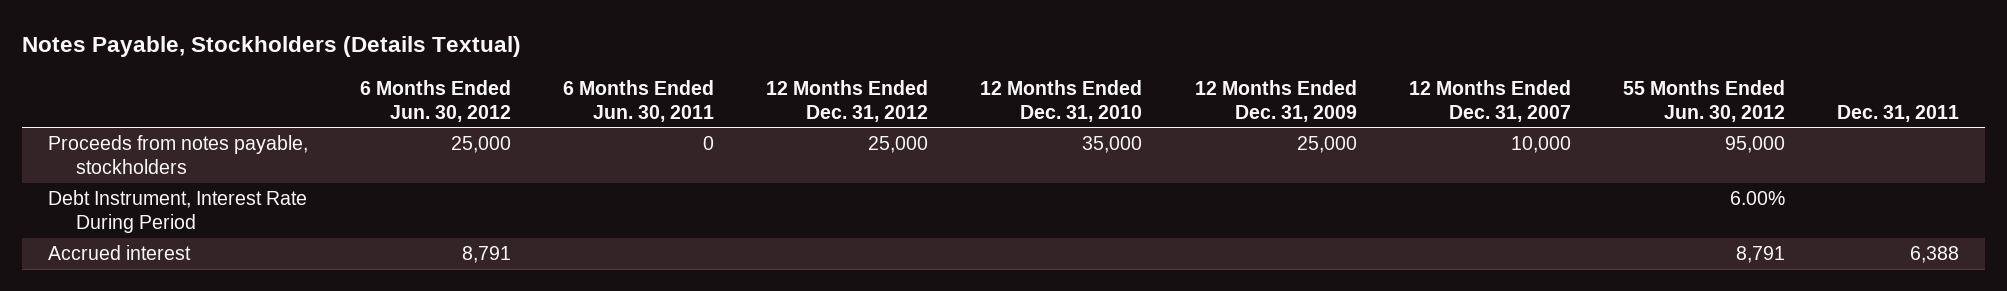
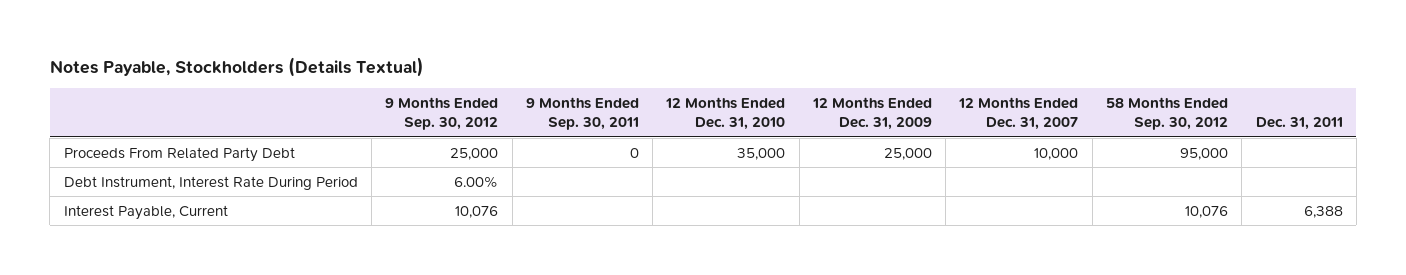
- | 6 Months Ended Jun. 30, 2012 | 6 Months Ended Jun. 30, 2011 | 12 Months Ended Dec. 31, 2012 | 12 Months Ended Dec. 31, 2010 | 12 Months Ended Dec. 31, 2009 | 12 Months Ended Dec. 31, 2007 | 55 Months Ended Jun. 30, 2012 | Dec. 31, 2011
+ | 9 Months Ended Sep. 30, 2012 | 9 Months Ended Sep. 30, 2011 | 12 Months Ended Dec. 31, 2010 | 12 Months Ended Dec. 31, 2009 | 12 Months Ended Dec. 31, 2007 | 58 Months Ended Sep. 30, 2012 | Dec. 31, 2011
- Proceeds from notes payable, stockholders | 25,000 | 0 | 25,000 | 35,000 | 25,000 | 10,000 | 95,000 |
+ Proceeds From Related Party Debt | 25,000 | 0 | 35,000 | 25,000 | 10,000 | 95,000 |
- Accrued interest | 8,791 | | | | | | 8,791 | 6,388
+ Interest Payable, Current | 10,076 | | | | | 10,076 | 6,388

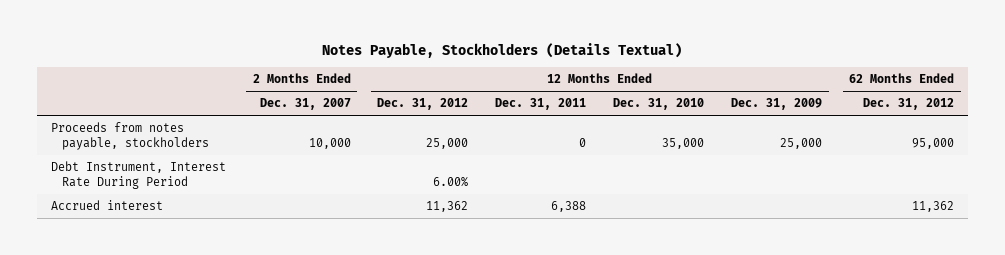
- | 9 Months Ended Sep. 30, 2012 | 9 Months Ended Sep. 30, 2011 | 12 Months Ended Dec. 31, 2010 | 12 Months Ended Dec. 31, 2009 | 12 Months Ended Dec. 31, 2007 | 58 Months Ended Sep. 30, 2012 | Dec. 31, 2011
+ | 2 Months Ended Dec. 31, 2007 | 12 Months Ended Dec. 31, 2012 | 12 Months Ended Dec. 31, 2011 | 12 Months Ended Dec. 31, 2010 | 12 Months Ended Dec. 31, 2009 | 62 Months Ended Dec. 31, 2012
- Proceeds From Related Party Debt | 25,000 | 0 | 35,000 | 25,000 | 10,000 | 95,000 |
+ Proceeds from notes payable, stockholders | 10,000 | 25,000 | 0 | 35,000 | 25,000 | 95,000
- Interest Payable, Current | 10,076 | | | | | 10,076 | 6,388
+ Accrued interest | | 11,362 | 6,388 | | | 11,362

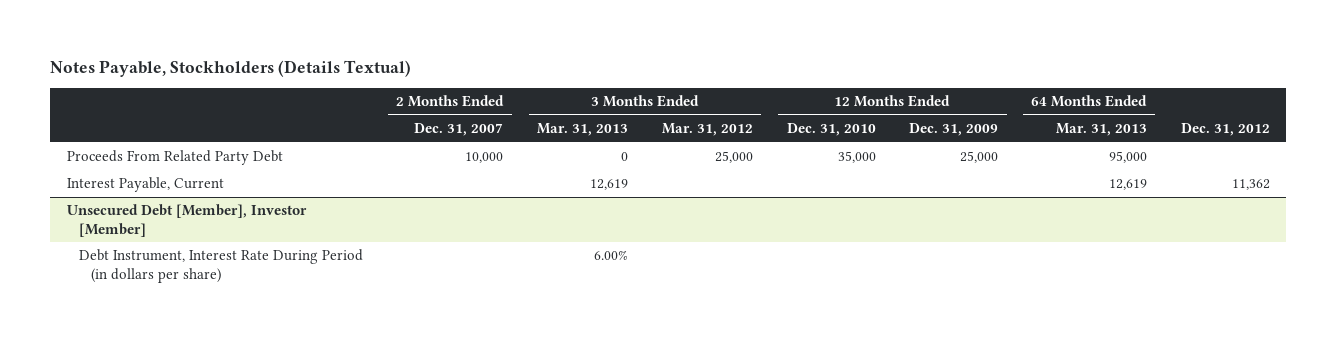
- | 2 Months Ended Dec. 31, 2007 | 12 Months Ended Dec. 31, 2012 | 12 Months Ended Dec. 31, 2011 | 12 Months Ended Dec. 31, 2010 | 12 Months Ended Dec. 31, 2009 | 62 Months Ended Dec. 31, 2012
+ | 2 Months Ended Dec. 31, 2007 | 3 Months Ended Mar. 31, 2013 | 3 Months Ended Mar. 31, 2012 | 12 Months Ended Dec. 31, 2010 | 12 Months Ended Dec. 31, 2009 | 64 Months Ended Mar. 31, 2013 | Dec. 31, 2012
- Proceeds from notes payable, stockholders | 10,000 | 25,000 | 0 | 35,000 | 25,000 | 95,000
- Debt Instrument, Interest Rate During Period | | 6.00% | | | |
- Accrued interest | | 11,362 | 6,388 | | | 11,362
+ Proceeds From Related Party Debt | 10,000 | 0 | 25,000 | 35,000 | 25,000 | 95,000 |
+ Interest Payable, Current | | 12,619 | | | | 12,619 | 11,362
+ Unsecured Debt [Member], Investor [Member]
+ Debt Instrument, Interest Rate During Period (in dollars per share) | | 6.00% | | | | |

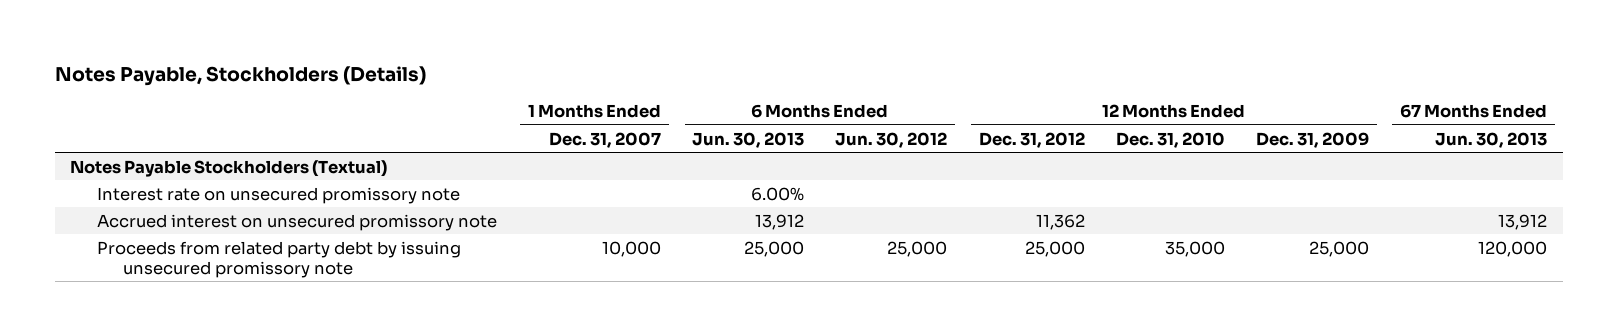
- Notes Payable, Stockholders (Details Textual)
+ Notes Payable, Stockholders (Details)
- | 2 Months Ended Dec. 31, 2007 | 3 Months Ended Mar. 31, 2013 | 3 Months Ended Mar. 31, 2012 | 12 Months Ended Dec. 31, 2010 | 12 Months Ended Dec. 31, 2009 | 64 Months Ended Mar. 31, 2013 | Dec. 31, 2012
+ | 1 Months Ended Dec. 31, 2007 | 6 Months Ended Jun. 30, 2013 | 6 Months Ended Jun. 30, 2012 | 12 Months Ended Dec. 31, 2012 | 12 Months Ended Dec. 31, 2010 | 12 Months Ended Dec. 31, 2009 | 67 Months Ended Jun. 30, 2013
- Proceeds From Related Party Debt | 10,000 | 0 | 25,000 | 35,000 | 25,000 | 95,000 |
- Interest Payable, Current | | 12,619 | | | | 12,619 | 11,362
- Unsecured Debt [Member], Investor [Member]
- Debt Instrument, Interest Rate During Period (in dollars per share) | | 6.00% | | | | |
+ Notes Payable Stockholders (Textual)
+ Interest rate on unsecured promissory note | | 6.00% | | | | |
+ Accrued interest on unsecured promissory note | | 13,912 | | 11,362 | | | 13,912
+ Proceeds from related party debt by issuing unsecured promissory note | 10,000 | 25,000 | 25,000 | 25,000 | 35,000 | 25,000 | 120,000

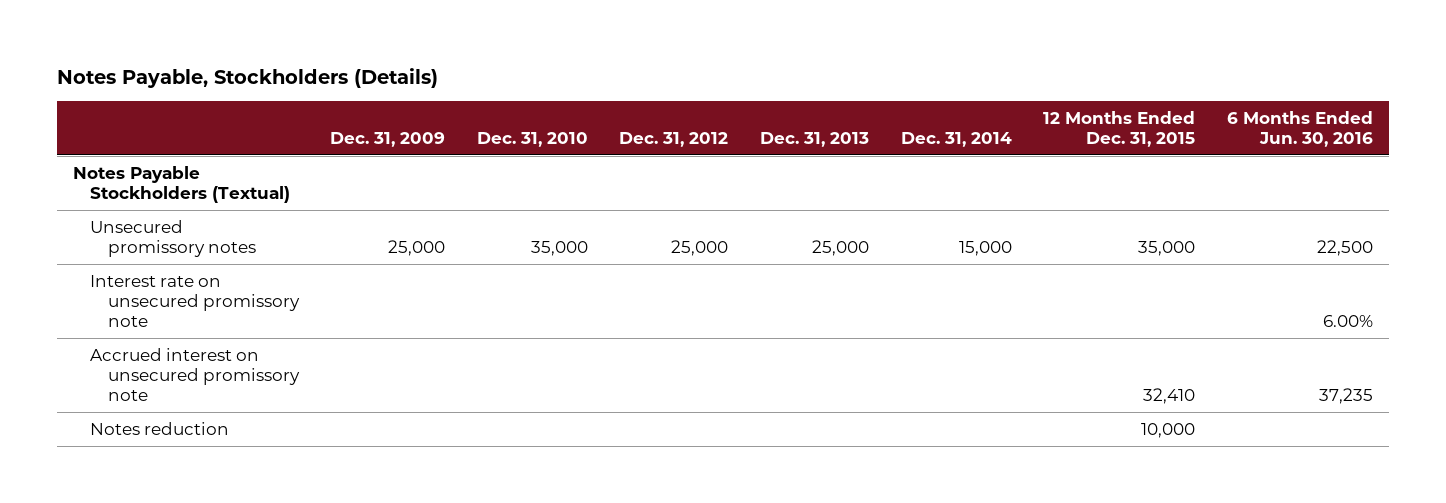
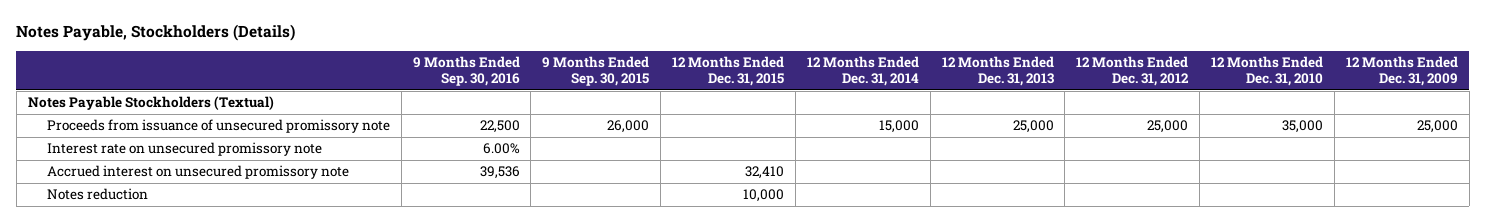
- | Dec. 31, 2009 | Dec. 31, 2010 | Dec. 31, 2012 | Dec. 31, 2013 | Dec. 31, 2014 | 12 Months Ended Dec. 31, 2015 | 6 Months Ended Jun. 30, 2016
+ | 9 Months Ended Sep. 30, 2016 | 9 Months Ended Sep. 30, 2015 | 12 Months Ended Dec. 31, 2015 | 12 Months Ended Dec. 31, 2014 | 12 Months Ended Dec. 31, 2013 | 12 Months Ended Dec. 31, 2012 | 12 Months Ended Dec. 31, 2010 | 12 Months Ended Dec. 31, 2009
- Unsecured promissory notes | 25,000 | 35,000 | 25,000 | 25,000 | 15,000 | 35,000 | 22,500
+ Proceeds from issuance of unsecured promissory note | 22,500 | 26,000 | | 15,000 | 25,000 | 25,000 | 35,000 | 25,000

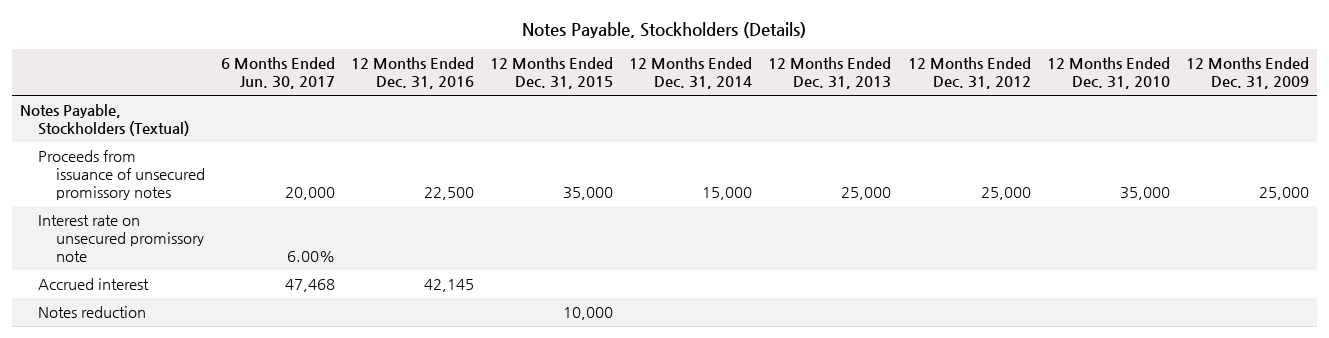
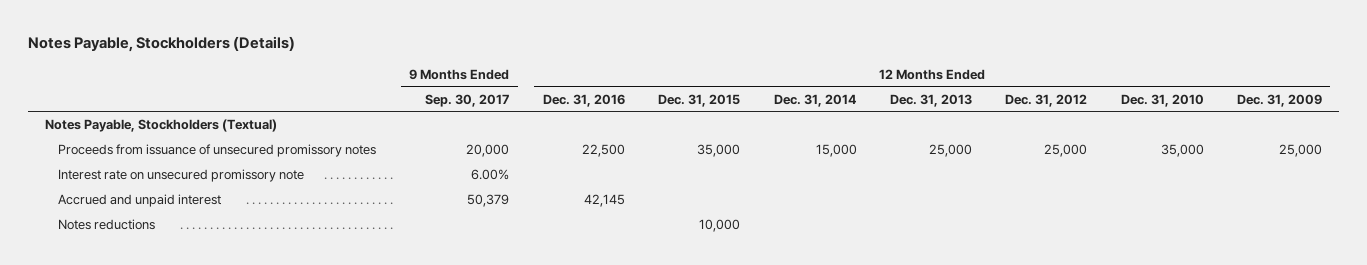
- | 6 Months Ended Jun. 30, 2017 | 12 Months Ended Dec. 31, 2016 | 12 Months Ended Dec. 31, 2015 | 12 Months Ended Dec. 31, 2014 | 12 Months Ended Dec. 31, 2013 | 12 Months Ended Dec. 31, 2012 | 12 Months Ended Dec. 31, 2010 | 12 Months Ended Dec. 31, 2009
+ | 9 Months Ended Sep. 30, 2017 | 12 Months Ended Dec. 31, 2016 | 12 Months Ended Dec. 31, 2015 | 12 Months Ended Dec. 31, 2014 | 12 Months Ended Dec. 31, 2013 | 12 Months Ended Dec. 31, 2012 | 12 Months Ended Dec. 31, 2010 | 12 Months Ended Dec. 31, 2009
- Accrued interest | 47,468 | 42,145 | | | | | |
- Notes reduction | | | 10,000 | | | | |
+ Accrued and unpaid interest | 50,379 | 42,145 | | | | | |
+ Notes reductions | | | 10,000 | | | | |

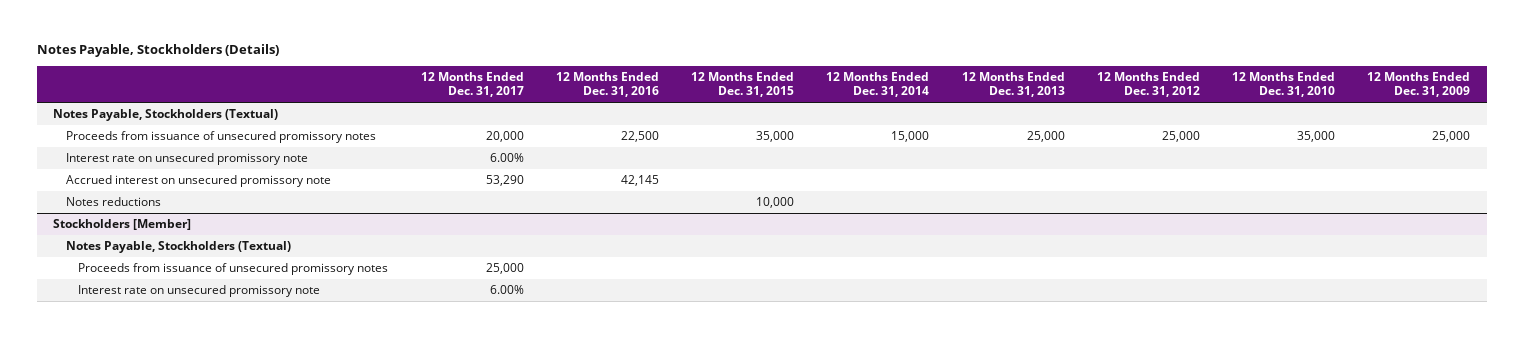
- | 9 Months Ended Sep. 30, 2017 | 12 Months Ended Dec. 31, 2016 | 12 Months Ended Dec. 31, 2015 | 12 Months Ended Dec. 31, 2014 | 12 Months Ended Dec. 31, 2013 | 12 Months Ended Dec. 31, 2012 | 12 Months Ended Dec. 31, 2010 | 12 Months Ended Dec. 31, 2009
+ | 12 Months Ended Dec. 31, 2017 | 12 Months Ended Dec. 31, 2016 | 12 Months Ended Dec. 31, 2015 | 12 Months Ended Dec. 31, 2014 | 12 Months Ended Dec. 31, 2013 | 12 Months Ended Dec. 31, 2012 | 12 Months Ended Dec. 31, 2010 | 12 Months Ended Dec. 31, 2009
- Accrued and unpaid interest | 50,379 | 42,145 | | | | | |
+ Accrued interest on unsecured promissory note | 53,290 | 42,145 | | | | | |
+ Stockholders [Member]
+ Notes Payable, Stockholders (Textual)
+ Proceeds from issuance of unsecured promissory notes | 25,000 | | | | | | |
+ Interest rate on unsecured promissory note | 6.00% | | | | | | |

